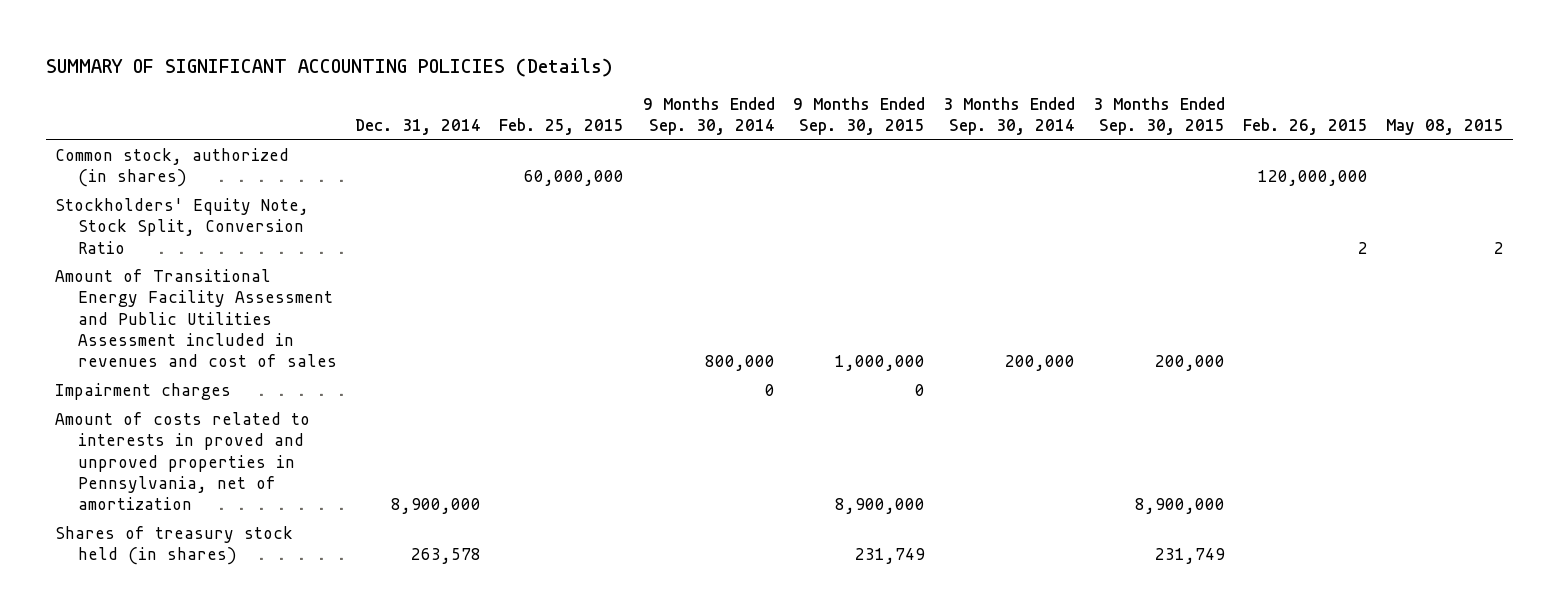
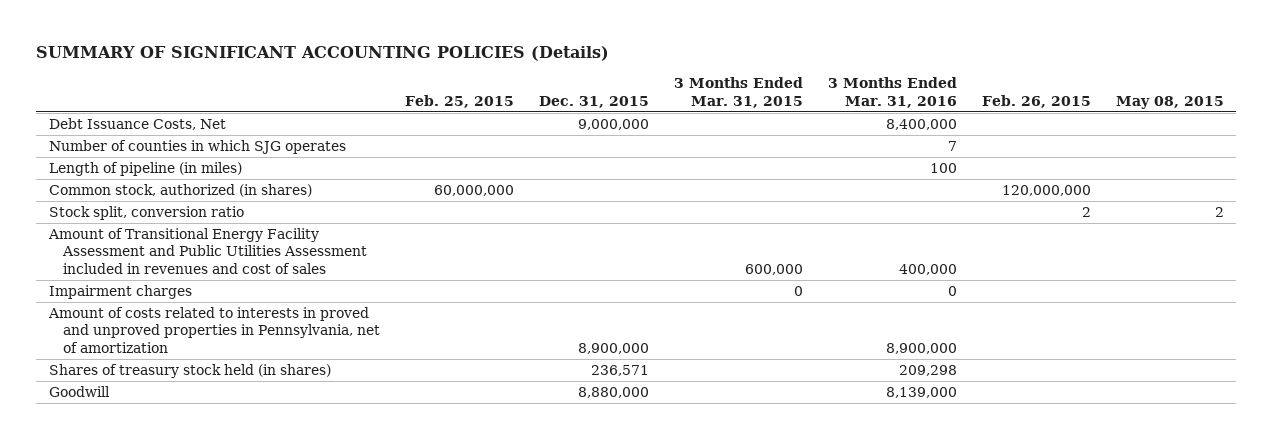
- | Dec. 31, 2014 | Feb. 25, 2015 | 9 Months Ended Sep. 30, 2014 | 9 Months Ended Sep. 30, 2015 | 3 Months Ended Sep. 30, 2014 | 3 Months Ended Sep. 30, 2015 | Feb. 26, 2015 | May 08, 2015
+ | Feb. 25, 2015 | Dec. 31, 2015 | 3 Months Ended Mar. 31, 2015 | 3 Months Ended Mar. 31, 2016 | Feb. 26, 2015 | May 08, 2015
+ Debt Issuance Costs, Net | | 9,000,000 | | 8,400,000 | |
+ Number of counties in which SJG operates | | | | 7 | |
+ Length of pipeline (in miles) | | | | 100 | |
- Stockholders' Equity Note, Stock Split, Conversion Ratio | | | | | | | 2 | 2
+ Stock split, conversion ratio | | | | | 2 | 2
+ Goodwill | | 8,880,000 | | 8,139,000 | |

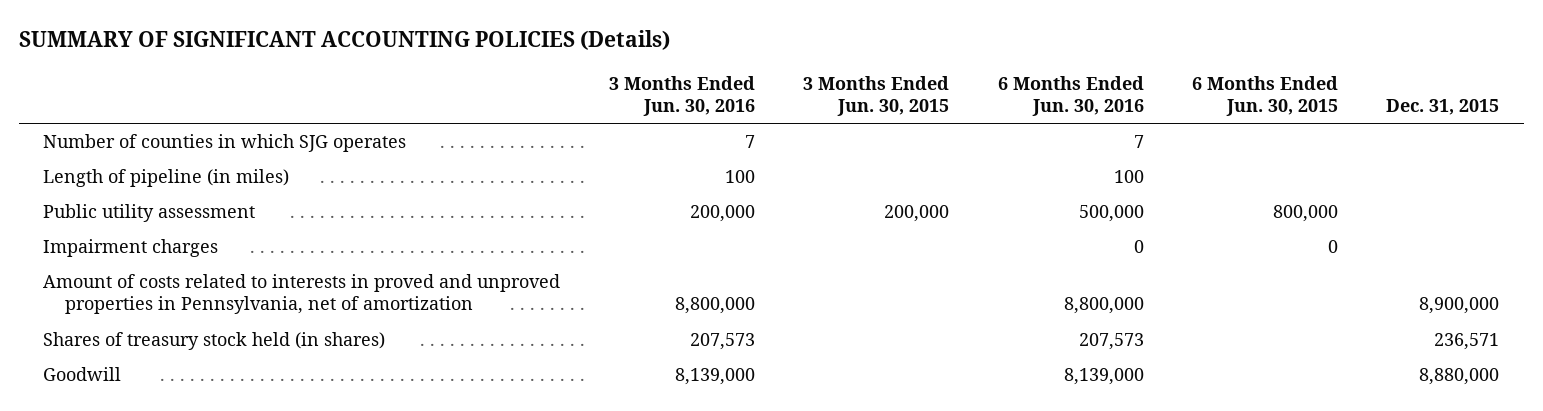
- | Feb. 25, 2015 | Dec. 31, 2015 | 3 Months Ended Mar. 31, 2015 | 3 Months Ended Mar. 31, 2016 | Feb. 26, 2015 | May 08, 2015
+ | 3 Months Ended Jun. 30, 2016 | 3 Months Ended Jun. 30, 2015 | 6 Months Ended Jun. 30, 2016 | 6 Months Ended Jun. 30, 2015 | Dec. 31, 2015
- Debt Issuance Costs, Net | | 9,000,000 | | 8,400,000 | |
- Common stock, authorized (in shares) | 60,000,000 | | | | 120,000,000 |
- Stock split, conversion ratio | | | | | 2 | 2
- Amount of Transitional Energy Facility Assessment and Public Utilities Assessment included in revenues and cost of sales | | | 600,000 | 400,000 | |
+ Public utility assessment | 200,000 | 200,000 | 500,000 | 800,000 |

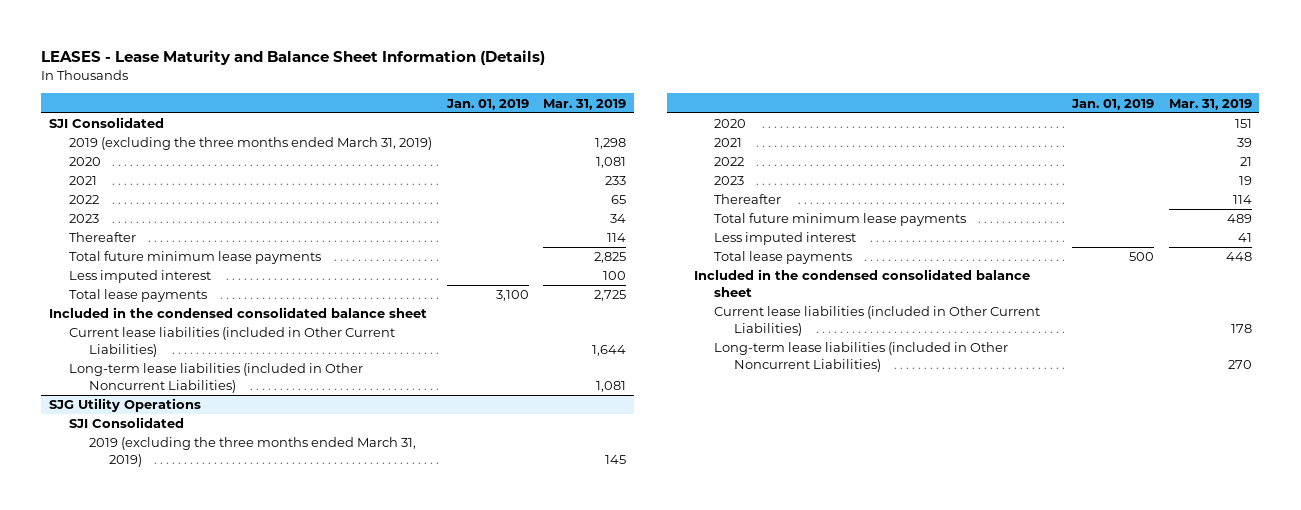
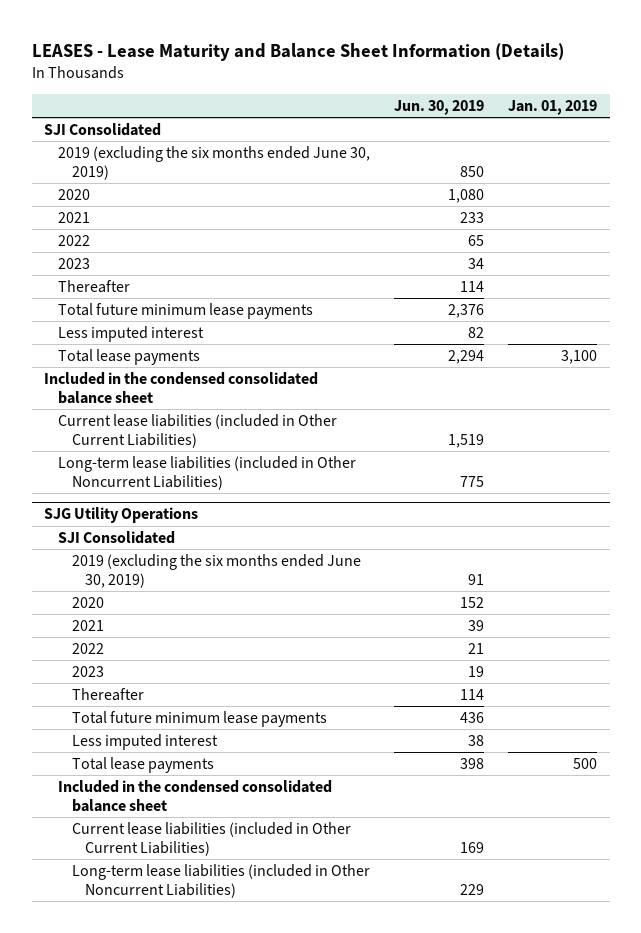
- | Jan. 01, 2019 | Mar. 31, 2019
+ | Jun. 30, 2019 | Jan. 01, 2019
- 2019 (excluding the three months ended March 31, 2019) | | 1,298
+ 2019 (excluding the six months ended June 30, 2019) | 850 |
@ SJG Utility Operations
- 2019 (excluding the three months ended March 31, 2019) | | 145
+ 2019 (excluding the six months ended June 30, 2019) | 91 |

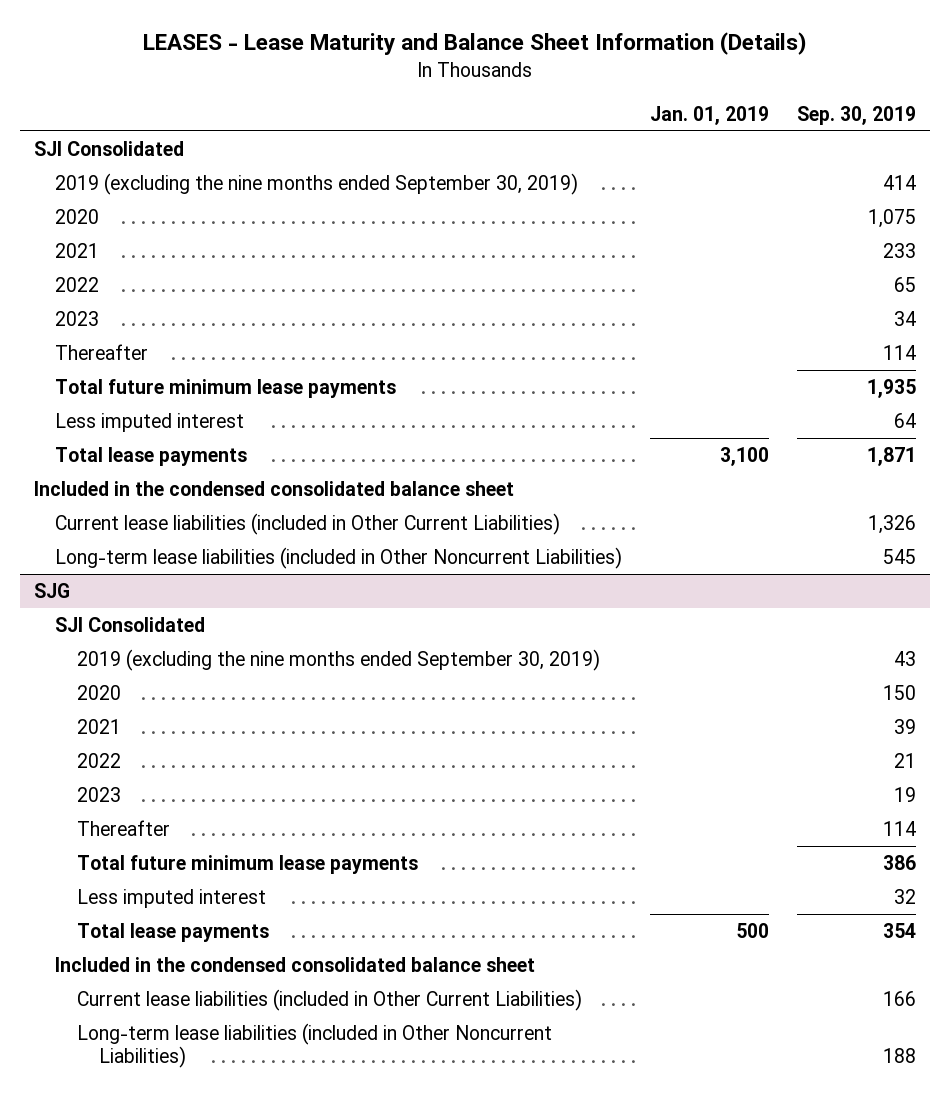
- | Jun. 30, 2019 | Jan. 01, 2019
+ | Jan. 01, 2019 | Sep. 30, 2019
- 2019 (excluding the six months ended June 30, 2019) | 850 |
+ 2019 (excluding the nine months ended September 30, 2019) | | 414
- SJG Utility Operations
+ SJG
- 2019 (excluding the six months ended June 30, 2019) | 91 |
+ 2019 (excluding the nine months ended September 30, 2019) | | 43

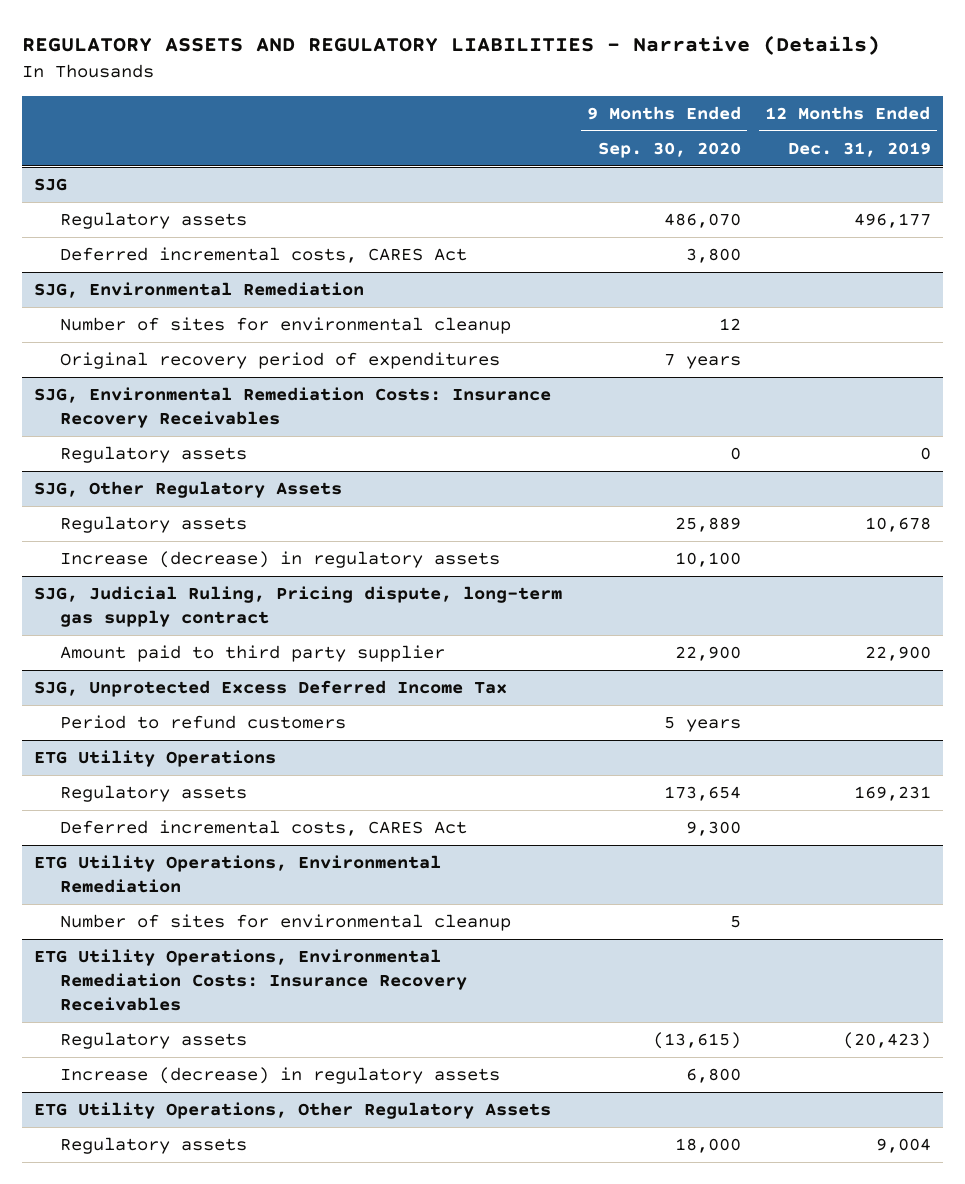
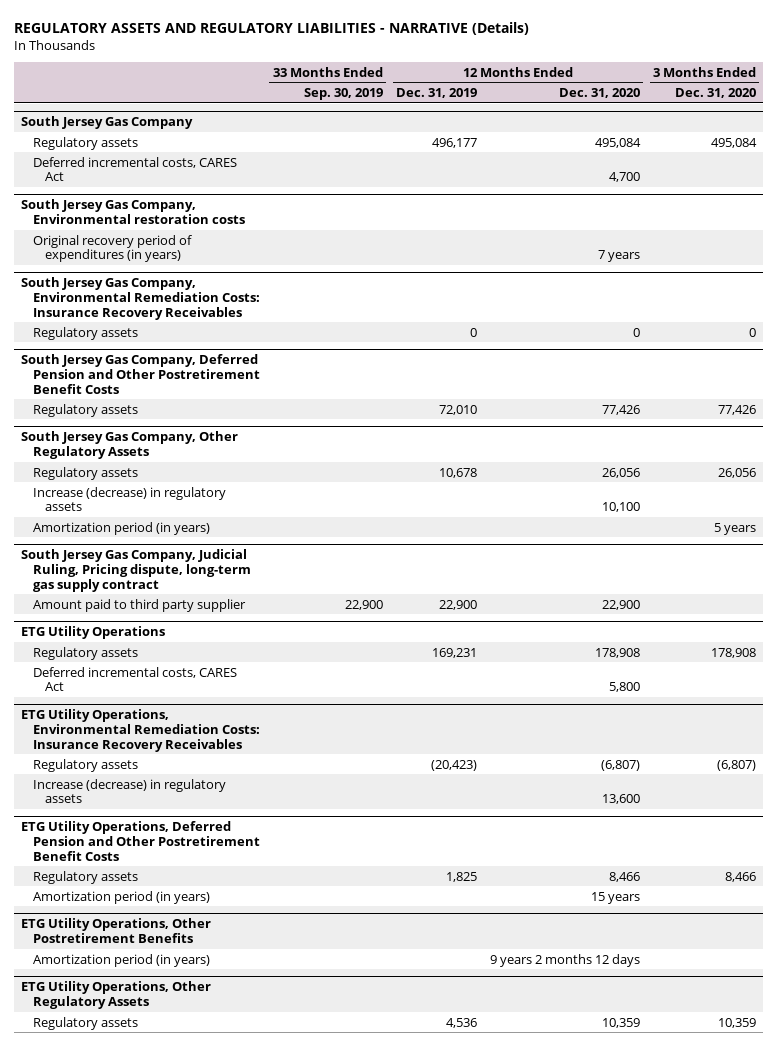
- REGULATORY ASSETS AND REGULATORY LIABILITIES - Narrative (Details)
+ REGULATORY ASSETS AND REGULATORY LIABILITIES - NARRATIVE (Details)
- | 9 Months Ended Sep. 30, 2020 | 12 Months Ended Dec. 31, 2019
+ | 33 Months Ended Sep. 30, 2019 | 12 Months Ended Dec. 31, 2019 | 12 Months Ended Dec. 31, 2020 | 3 Months Ended Dec. 31, 2020
- SJG
+ South Jersey Gas Company
- SJG, Environmental Remediation
- Number of sites for environmental cleanup | 12 |
- Original recovery period of expenditures | 7 years |
- SJG, Environmental Remediation Costs: Insurance Recovery Receivables
+ South Jersey Gas Company, Environmental restoration costs
+ Original recovery period of expenditures (in years) | | | 7 years |
+ South Jersey Gas Company, Environmental Remediation Costs: Insurance Recovery Receivables
- SJG, Other Regulatory Assets
+ South Jersey Gas Company, Deferred Pension and Other Postretirement Benefit Costs
+ Regulatory assets | | 72,010 | 77,426 | 77,426
+ South Jersey Gas Company, Other Regulatory Assets
- SJG, Judicial Ruling, Pricing dispute, long-term gas supply contract
+ Amortization period (in years) | | | | 5 years
+ South Jersey Gas Company, Judicial Ruling, Pricing dispute, long-term gas supply contract
- SJG, Unprotected Excess Deferred Income Tax
- Period to refund customers | 5 years |
- ETG Utility Operations, Environmental Remediation
- Number of sites for environmental cleanup | 5 |
+ ETG Utility Operations, Deferred Pension and Other Postretirement Benefit Costs
+ Regulatory assets | | 1,825 | 8,466 | 8,466
+ Amortization period (in years) | | | 15 years |
+ ETG Utility Operations, Other Postretirement Benefits
+ Amortization period (in years) | | | 9 years 2 months 12 days |
@ ETG Utility Operations, Other Regulatory Assets
- Regulatory assets | 18,000 | 9,004
+ Regulatory assets | | 4,536 | 10,359 | 10,359

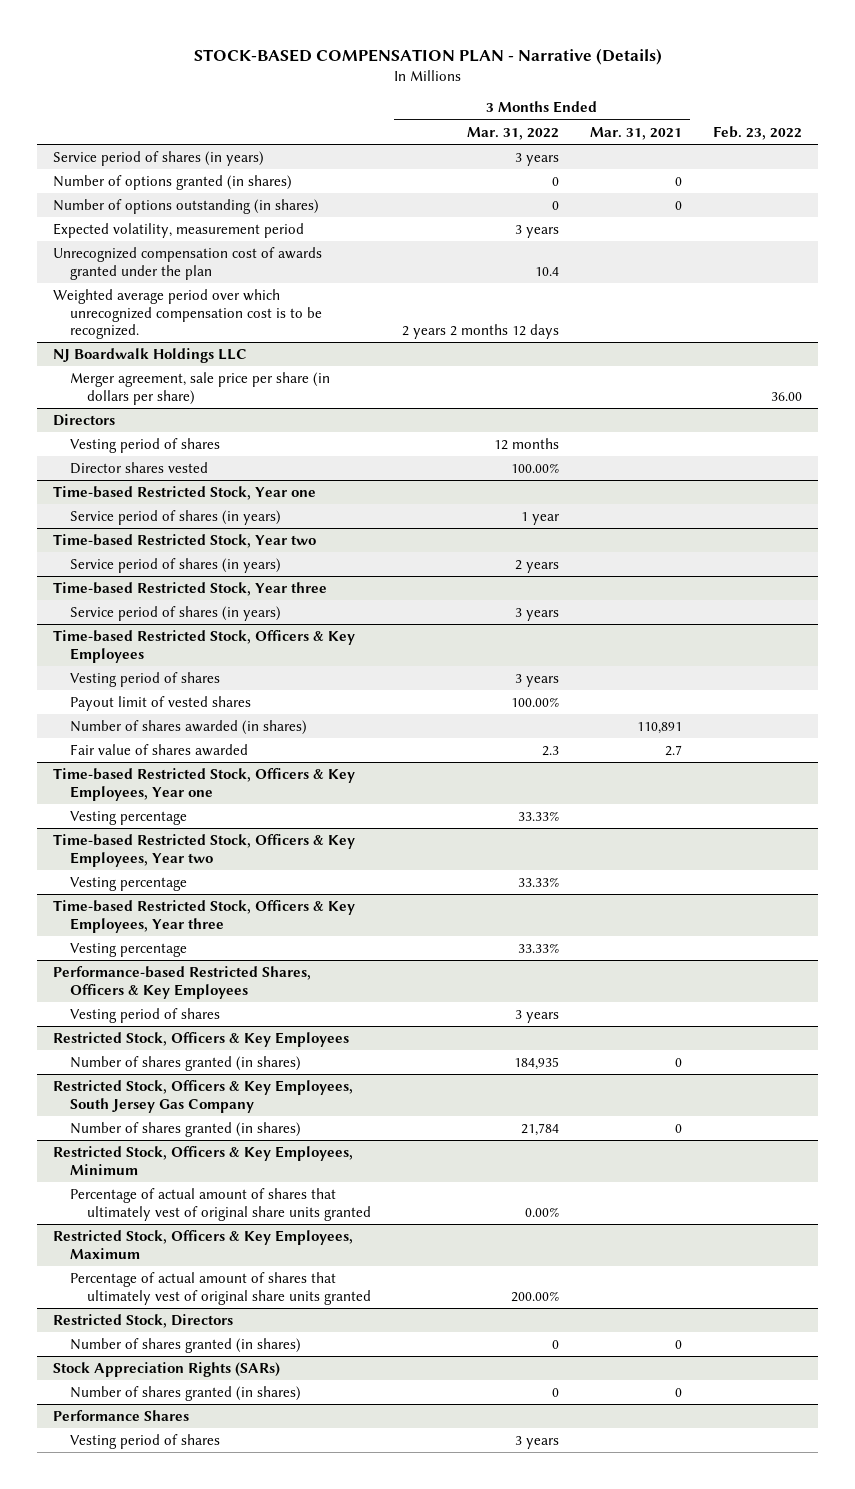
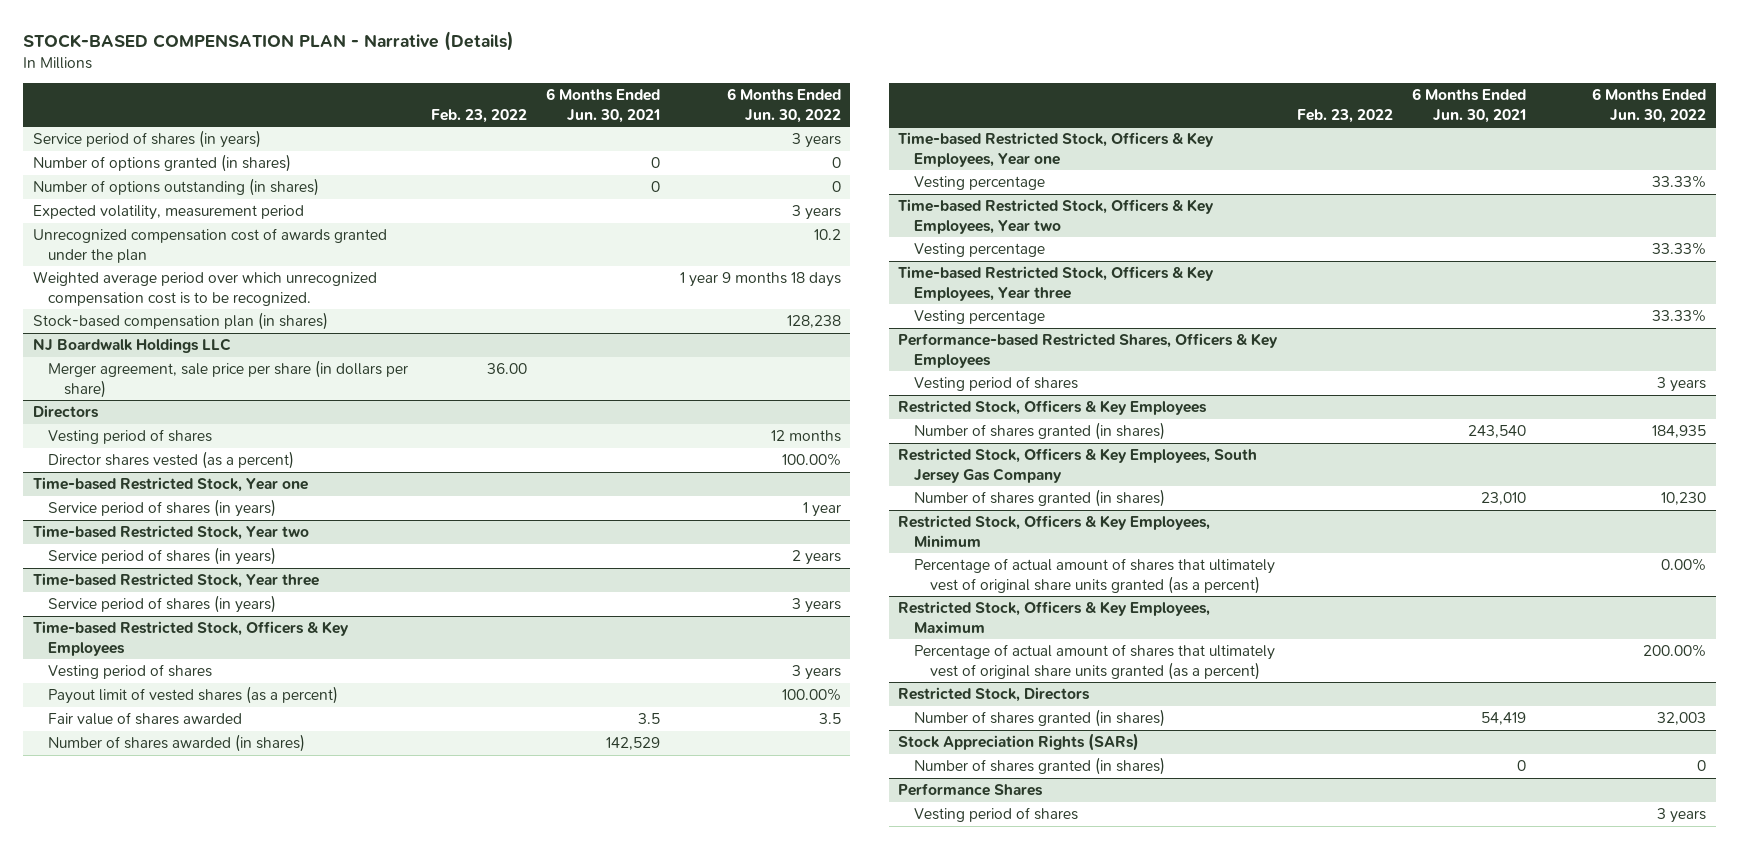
- | 3 Months Ended Mar. 31, 2022 | 3 Months Ended Mar. 31, 2021 | Feb. 23, 2022
+ | Feb. 23, 2022 | 6 Months Ended Jun. 30, 2021 | 6 Months Ended Jun. 30, 2022
+ Stock-based compensation plan (in shares) | | | 128,238
@ Directors
- Director shares vested | 100.00% | |
+ Director shares vested (as a percent) | | | 100.00%
@ Time-based Restricted Stock, Officers & Key Employees
- Payout limit of vested shares | 100.00% | |
+ Payout limit of vested shares (as a percent) | | | 100.00%
moved down: Number of shares awarded (in shares) | | 142,529 |
@ Restricted Stock, Officers & Key Employees, Minimum
- Percentage of actual amount of shares that ultimately vest of original share units granted | 0.00% | |
+ Percentage of actual amount of shares that ultimately vest of original share units granted (as a percent) | | | 0.00%
@ Restricted Stock, Officers & Key Employees, Maximum
- Percentage of actual amount of shares that ultimately vest of original share units granted | 200.00% | |
+ Percentage of actual amount of shares that ultimately vest of original share units granted (as a percent) | | | 200.00%

